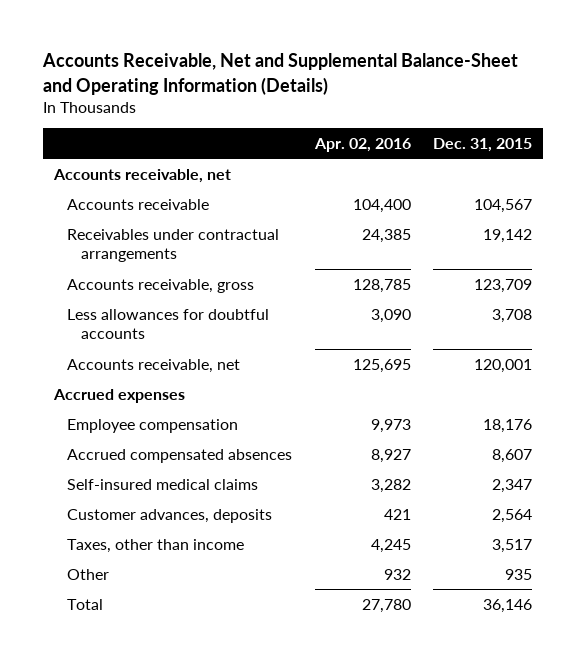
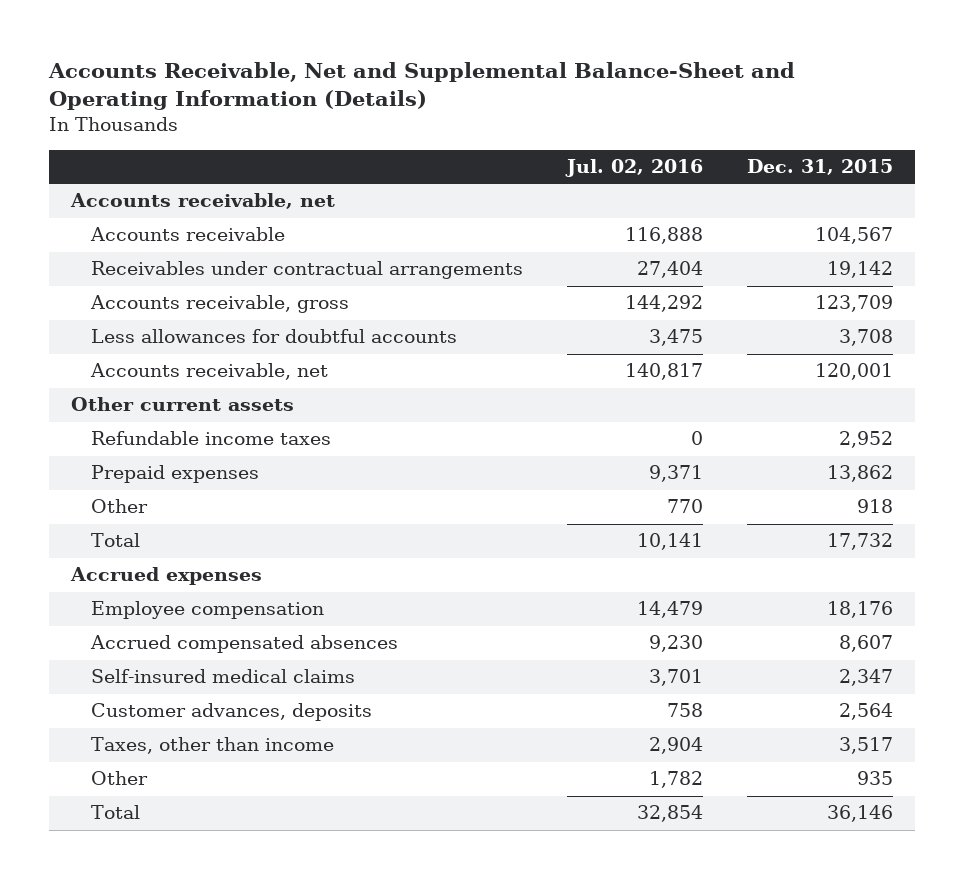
- | Apr. 02, 2016 | Dec. 31, 2015
+ | Jul. 02, 2016 | Dec. 31, 2015
+ Other current assets
+ Refundable income taxes | 0 | 2,952
+ Prepaid expenses | 9,371 | 13,862
+ Other | 770 | 918
+ Total | 10,141 | 17,732

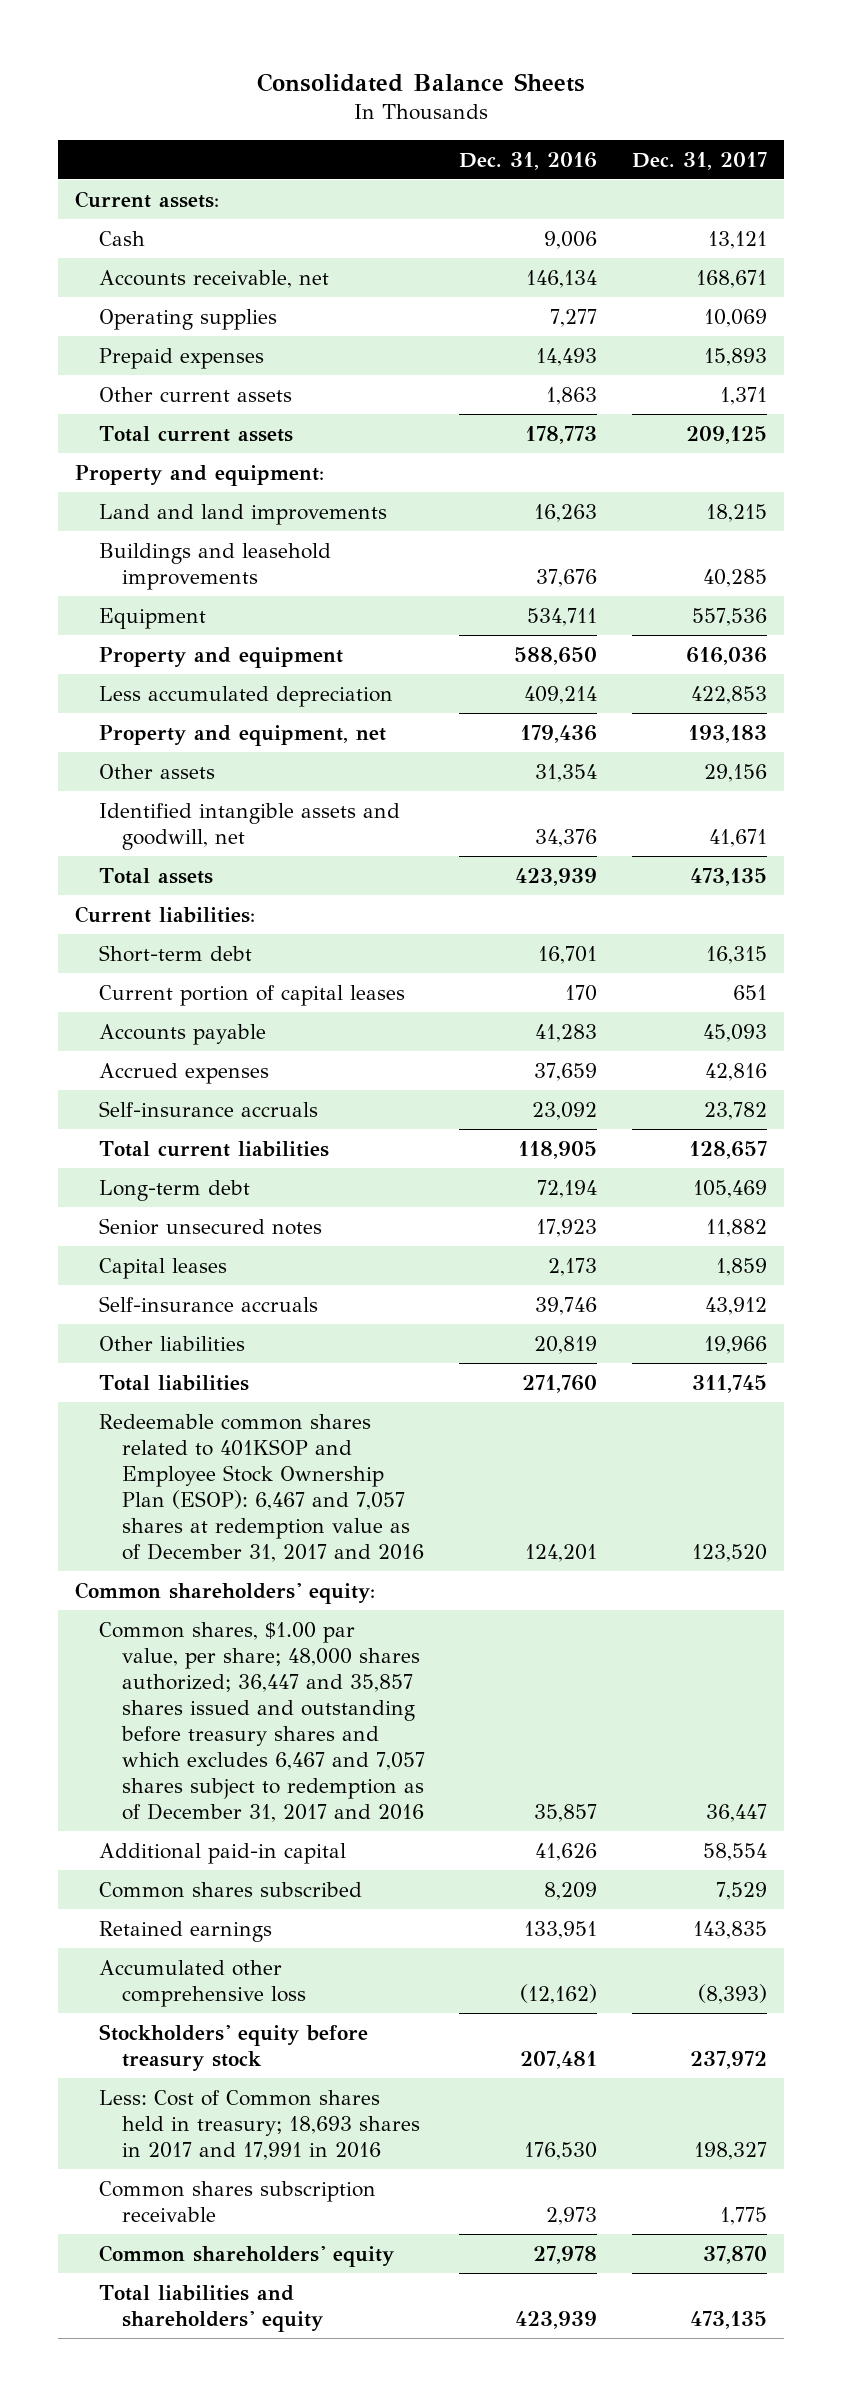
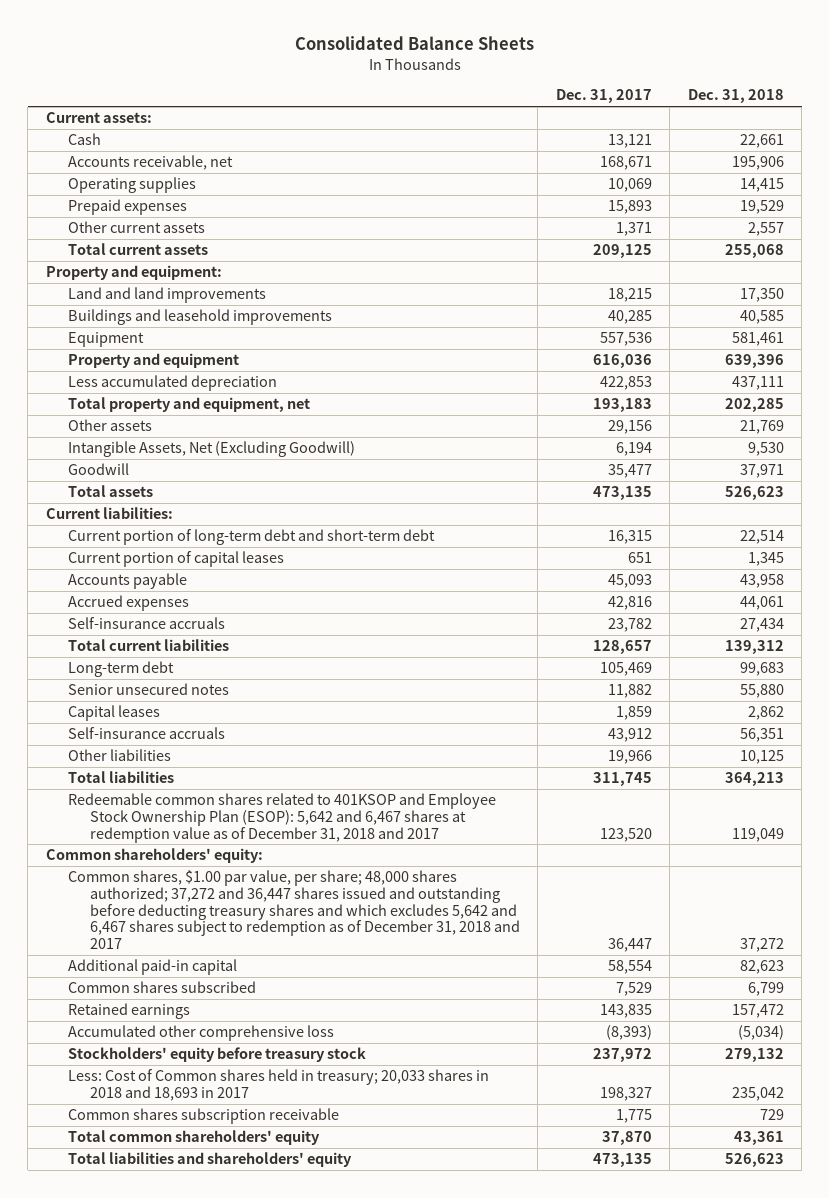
- | Dec. 31, 2016 | Dec. 31, 2017
+ | Dec. 31, 2017 | Dec. 31, 2018
- Property and equipment, net | 179,436 | 193,183
+ Total property and equipment, net | 193,183 | 202,285
- Identified intangible assets and goodwill, net | 34,376 | 41,671
+ Intangible Assets, Net (Excluding Goodwill) | 6,194 | 9,530
+ Goodwill | 35,477 | 37,971
- Short-term debt | 16,701 | 16,315
+ Current portion of long-term debt and short-term debt | 16,315 | 22,514
- Redeemable common shares related to 401KSOP and Employee Stock Ownership Plan (ESOP): 6,467 and 7,057 shares at redemption value as of December 31, 2017 and 2016 | 124,201 | 123,520
+ Redeemable common shares related to 401KSOP and Employee Stock Ownership Plan (ESOP): 5,642 and 6,467 shares at redemption value as of December 31, 2018 and 2017 | 123,520 | 119,049
- Common shares, $1.00 par value, per share; 48,000 shares authorized; 36,447 and 35,857 shares issued and outstanding before treasury shares and which excludes 6,467 and 7,057 shares subject to redemption as of December 31, 2017 and 2016 | 35,857 | 36,447
+ Common shares, $1.00 par value, per share; 48,000 shares authorized; 37,272 and 36,447 shares issued and outstanding before deducting treasury shares and which excludes 5,642 and 6,467 shares subject to redemption as of December 31, 2018 and 2017 | 36,447 | 37,272
- Less: Cost of Common shares held in treasury; 18,693 shares in 2017 and 17,991 in 2016 | 176,530 | 198,327
+ Less: Cost of Common shares held in treasury; 20,033 shares in 2018 and 18,693 in 2017 | 198,327 | 235,042
- Common shareholders' equity | 27,978 | 37,870
+ Total common shareholders' equity | 37,870 | 43,361

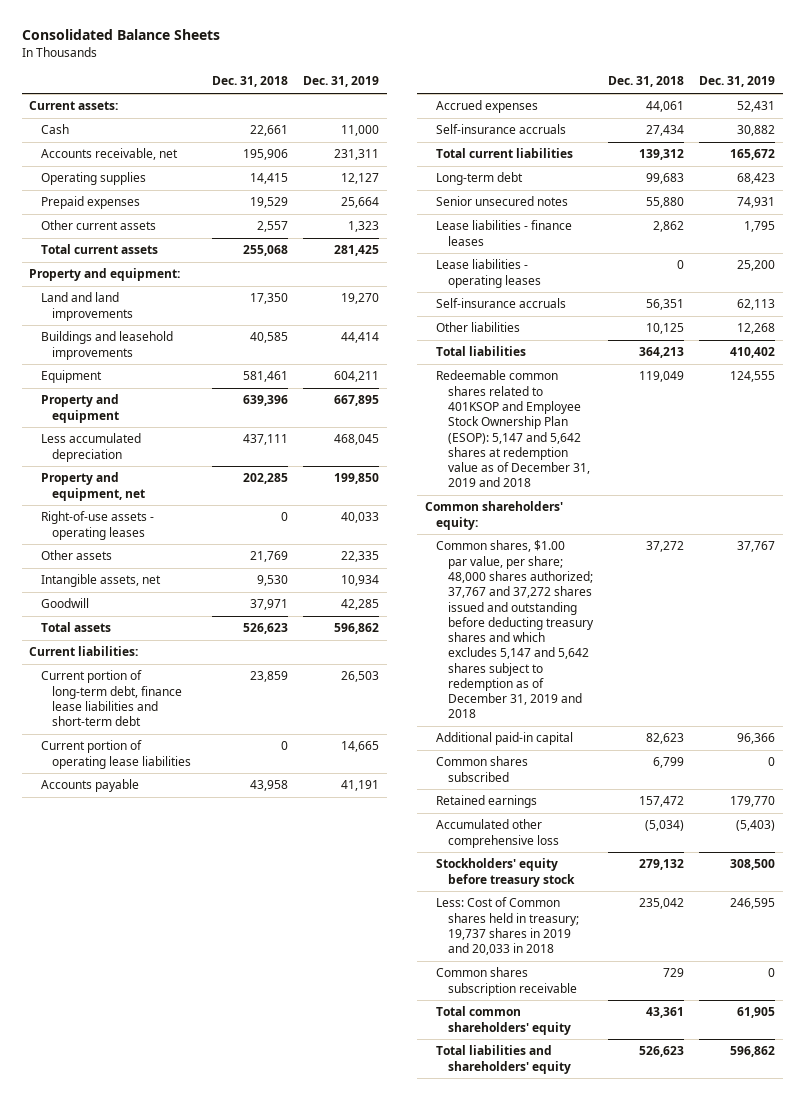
- | Dec. 31, 2017 | Dec. 31, 2018
+ | Dec. 31, 2018 | Dec. 31, 2019
- Total property and equipment, net | 193,183 | 202,285
+ Property and equipment, net | 202,285 | 199,850
+ Right-of-use assets - operating leases | 0 | 40,033
- Intangible Assets, Net (Excluding Goodwill) | 6,194 | 9,530
+ Intangible assets, net | 9,530 | 10,934
- Current portion of long-term debt and short-term debt | 16,315 | 22,514
- Current portion of capital leases | 651 | 1,345
+ Current portion of long-term debt, finance lease liabilities and short-term debt | 23,859 | 26,503
+ Current portion of operating lease liabilities | 0 | 14,665
- Capital leases | 1,859 | 2,862
+ Lease liabilities - finance leases | 2,862 | 1,795
+ Lease liabilities - operating leases | 0 | 25,200
- Redeemable common shares related to 401KSOP and Employee Stock Ownership Plan (ESOP): 5,642 and 6,467 shares at redemption value as of December 31, 2018 and 2017 | 123,520 | 119,049
+ Redeemable common shares related to 401KSOP and Employee Stock Ownership Plan (ESOP): 5,147 and 5,642 shares at redemption value as of December 31, 2019 and 2018 | 119,049 | 124,555
- Common shares, $1.00 par value, per share; 48,000 shares authorized; 37,272 and 36,447 shares issued and outstanding before deducting treasury shares and which excludes 5,642 and 6,467 shares subject to redemption as of December 31, 2018 and 2017 | 36,447 | 37,272
+ Common shares, $1.00 par value, per share; 48,000 shares authorized; 37,767 and 37,272 shares issued and outstanding before deducting treasury shares and which excludes 5,147 and 5,642 shares subject to redemption as of December 31, 2019 and 2018 | 37,272 | 37,767
- Less: Cost of Common shares held in treasury; 20,033 shares in 2018 and 18,693 in 2017 | 198,327 | 235,042
+ Less: Cost of Common shares held in treasury; 19,737 shares in 2019 and 20,033 in 2018 | 235,042 | 246,595

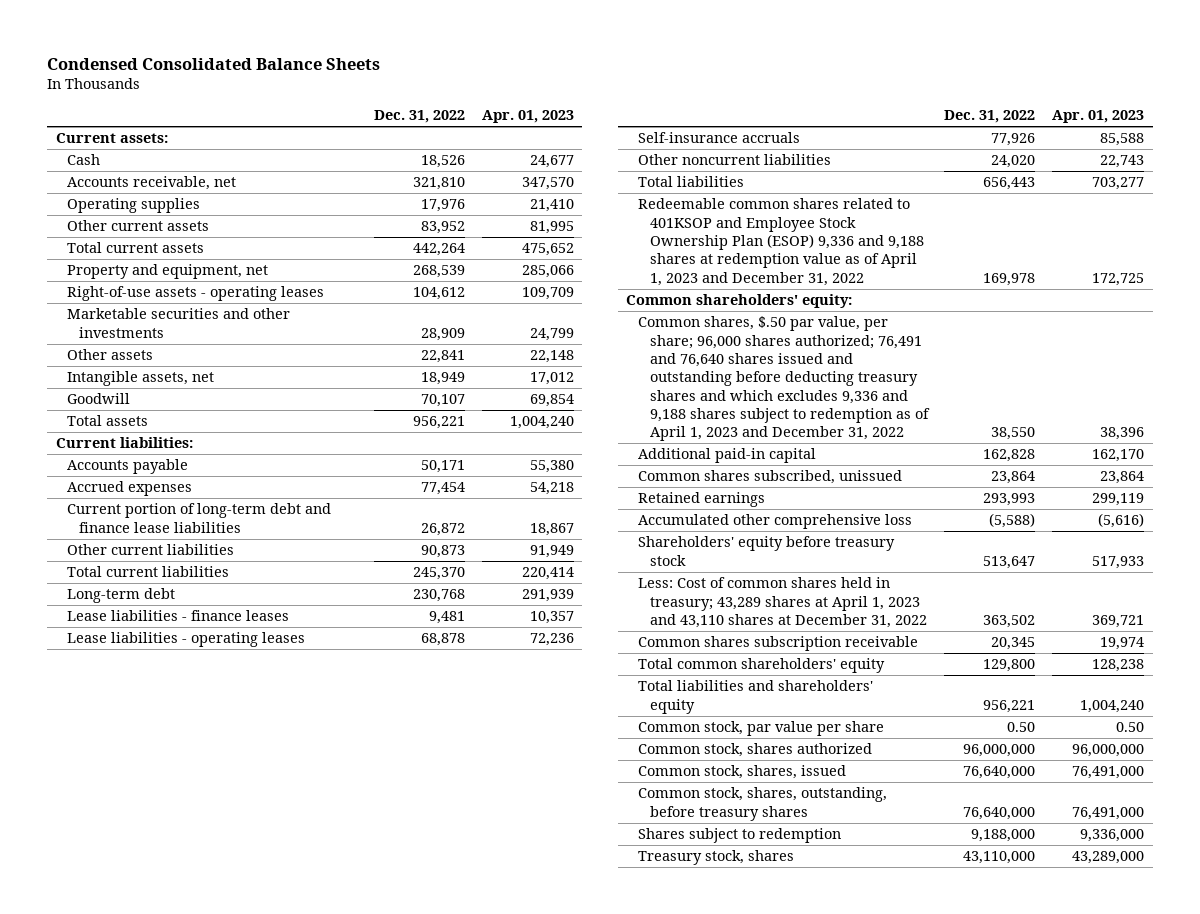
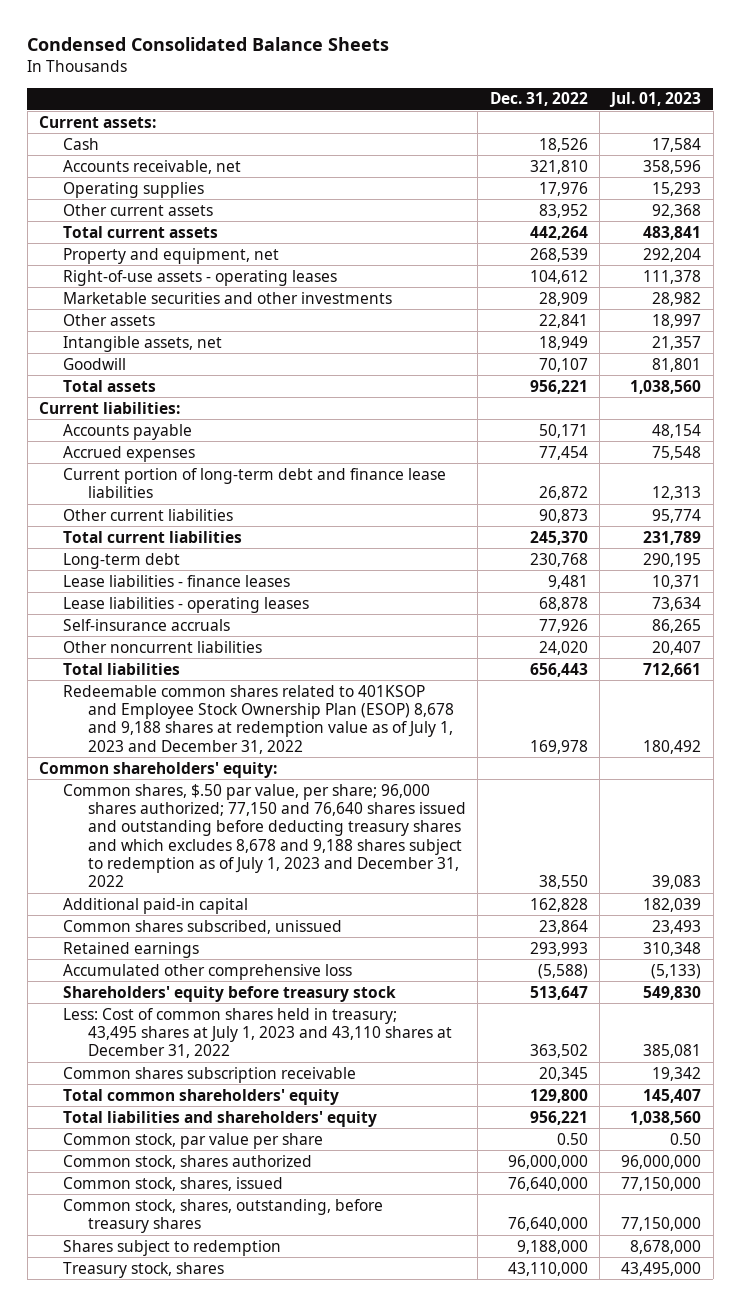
- | Dec. 31, 2022 | Apr. 01, 2023
+ | Dec. 31, 2022 | Jul. 01, 2023
- Redeemable common shares related to 401KSOP and Employee Stock Ownership Plan (ESOP) 9,336 and 9,188 shares at redemption value as of April 1, 2023 and December 31, 2022 | 169,978 | 172,725
+ Redeemable common shares related to 401KSOP and Employee Stock Ownership Plan (ESOP) 8,678 and 9,188 shares at redemption value as of July 1, 2023 and December 31, 2022 | 169,978 | 180,492
- Common shares, $.50 par value, per share; 96,000 shares authorized; 76,491 and 76,640 shares issued and outstanding before deducting treasury shares and which excludes 9,336 and 9,188 shares subject to redemption as of April 1, 2023 and December 31, 2022 | 38,550 | 38,396
+ Common shares, $.50 par value, per share; 96,000 shares authorized; 77,150 and 76,640 shares issued and outstanding before deducting treasury shares and which excludes 8,678 and 9,188 shares subject to redemption as of July 1, 2023 and December 31, 2022 | 38,550 | 39,083
- Less: Cost of common shares held in treasury; 43,289 shares at April 1, 2023 and 43,110 shares at December 31, 2022 | 363,502 | 369,721
+ Less: Cost of common shares held in treasury; 43,495 shares at July 1, 2023 and 43,110 shares at December 31, 2022 | 363,502 | 385,081

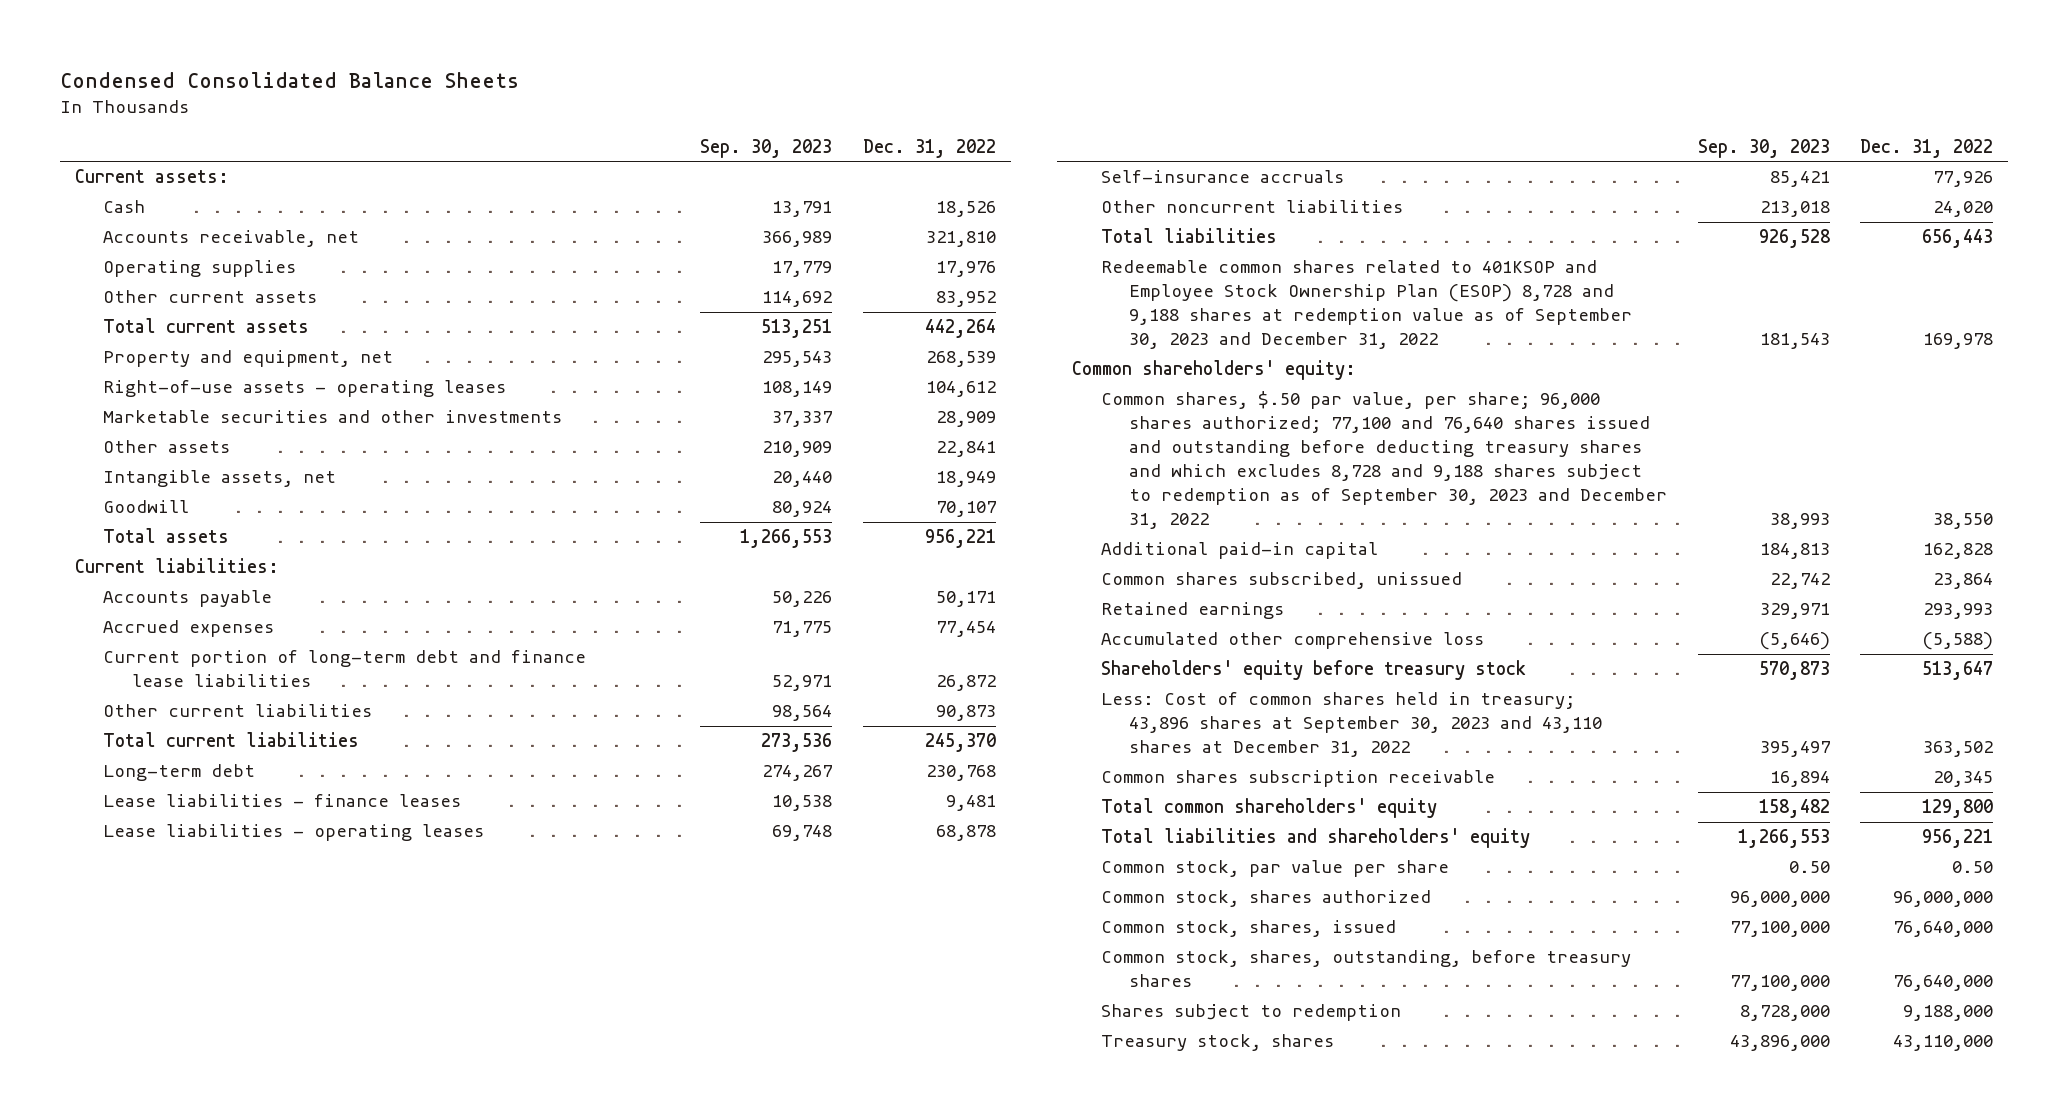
- | Dec. 31, 2022 | Jul. 01, 2023
+ | Sep. 30, 2023 | Dec. 31, 2022
- Redeemable common shares related to 401KSOP and Employee Stock Ownership Plan (ESOP) 8,678 and 9,188 shares at redemption value as of July 1, 2023 and December 31, 2022 | 169,978 | 180,492
+ Redeemable common shares related to 401KSOP and Employee Stock Ownership Plan (ESOP) 8,728 and 9,188 shares at redemption value as of September 30, 2023 and December 31, 2022 | 181,543 | 169,978
- Common shares, $.50 par value, per share; 96,000 shares authorized; 77,150 and 76,640 shares issued and outstanding before deducting treasury shares and which excludes 8,678 and 9,188 shares subject to redemption as of July 1, 2023 and December 31, 2022 | 38,550 | 39,083
+ Common shares, $.50 par value, per share; 96,000 shares authorized; 77,100 and 76,640 shares issued and outstanding before deducting treasury shares and which excludes 8,728 and 9,188 shares subject to redemption as of September 30, 2023 and December 31, 2022 | 38,993 | 38,550
- Less: Cost of common shares held in treasury; 43,495 shares at July 1, 2023 and 43,110 shares at December 31, 2022 | 363,502 | 385,081
+ Less: Cost of common shares held in treasury; 43,896 shares at September 30, 2023 and 43,110 shares at December 31, 2022 | 395,497 | 363,502

